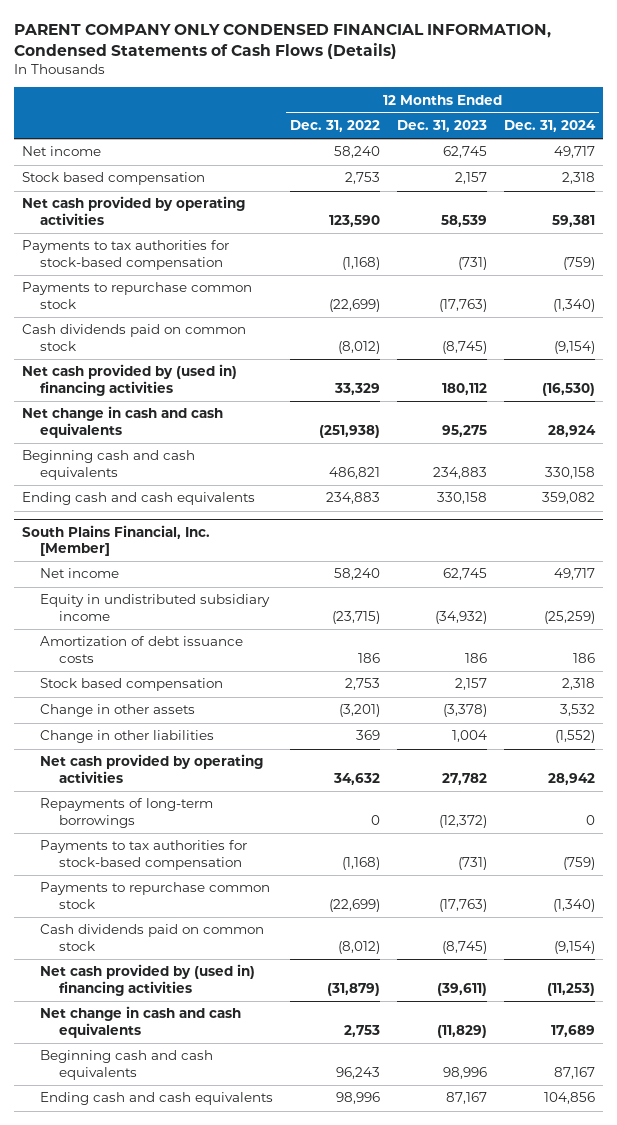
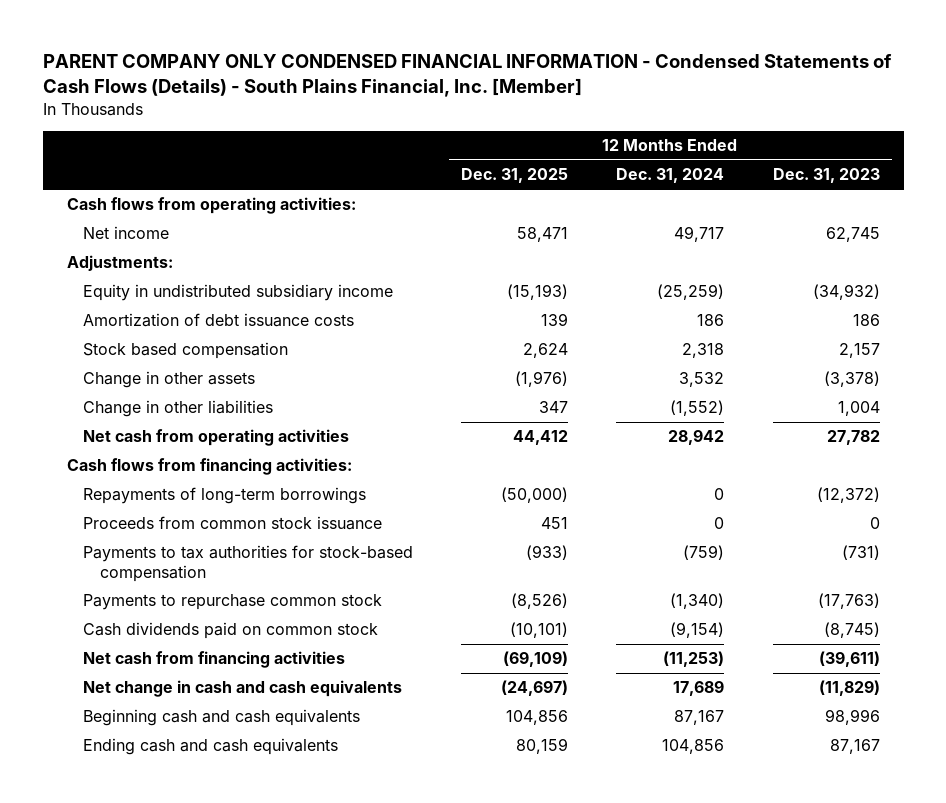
- PARENT COMPANY ONLY CONDENSED FINANCIAL INFORMATION, Condensed Statements of Cash Flows (Details)
+ PARENT COMPANY ONLY CONDENSED FINANCIAL INFORMATION - Condensed Statements of Cash Flows (Details) - South Plains Financial, Inc. [Member]
- | 12 Months Ended Dec. 31, 2022 | 12 Months Ended Dec. 31, 2023 | 12 Months Ended Dec. 31, 2024
+ | 12 Months Ended Dec. 31, 2025 | 12 Months Ended Dec. 31, 2024 | 12 Months Ended Dec. 31, 2023
- Net income | 58,240 | 62,745 | 49,717
- Stock based compensation | 2,753 | 2,157 | 2,318
- Net cash provided by operating activities | 123,590 | 58,539 | 59,381
- Payments to tax authorities for stock-based compensation | (1,168) | (731) | (759)
- Payments to repurchase common stock | (22,699) | (17,763) | (1,340)
- Cash dividends paid on common stock | (8,012) | (8,745) | (9,154)
- Net cash provided by (used in) financing activities | 33,329 | 180,112 | (16,530)
- Net change in cash and cash equivalents | (251,938) | 95,275 | 28,924
- Beginning cash and cash equivalents | 486,821 | 234,883 | 330,158
- Ending cash and cash equivalents | 234,883 | 330,158 | 359,082
- South Plains Financial, Inc. [Member]
+ Cash flows from operating activities:
+ Adjustments:
- Net cash provided by operating activities | 34,632 | 27,782 | 28,942
+ Net cash from operating activities | 44,412 | 28,942 | 27,782
+ Cash flows from financing activities:
+ Proceeds from common stock issuance | 451 | 0 | 0
- Net cash provided by (used in) financing activities | (31,879) | (39,611) | (11,253)
+ Net cash from financing activities | (69,109) | (11,253) | (39,611)

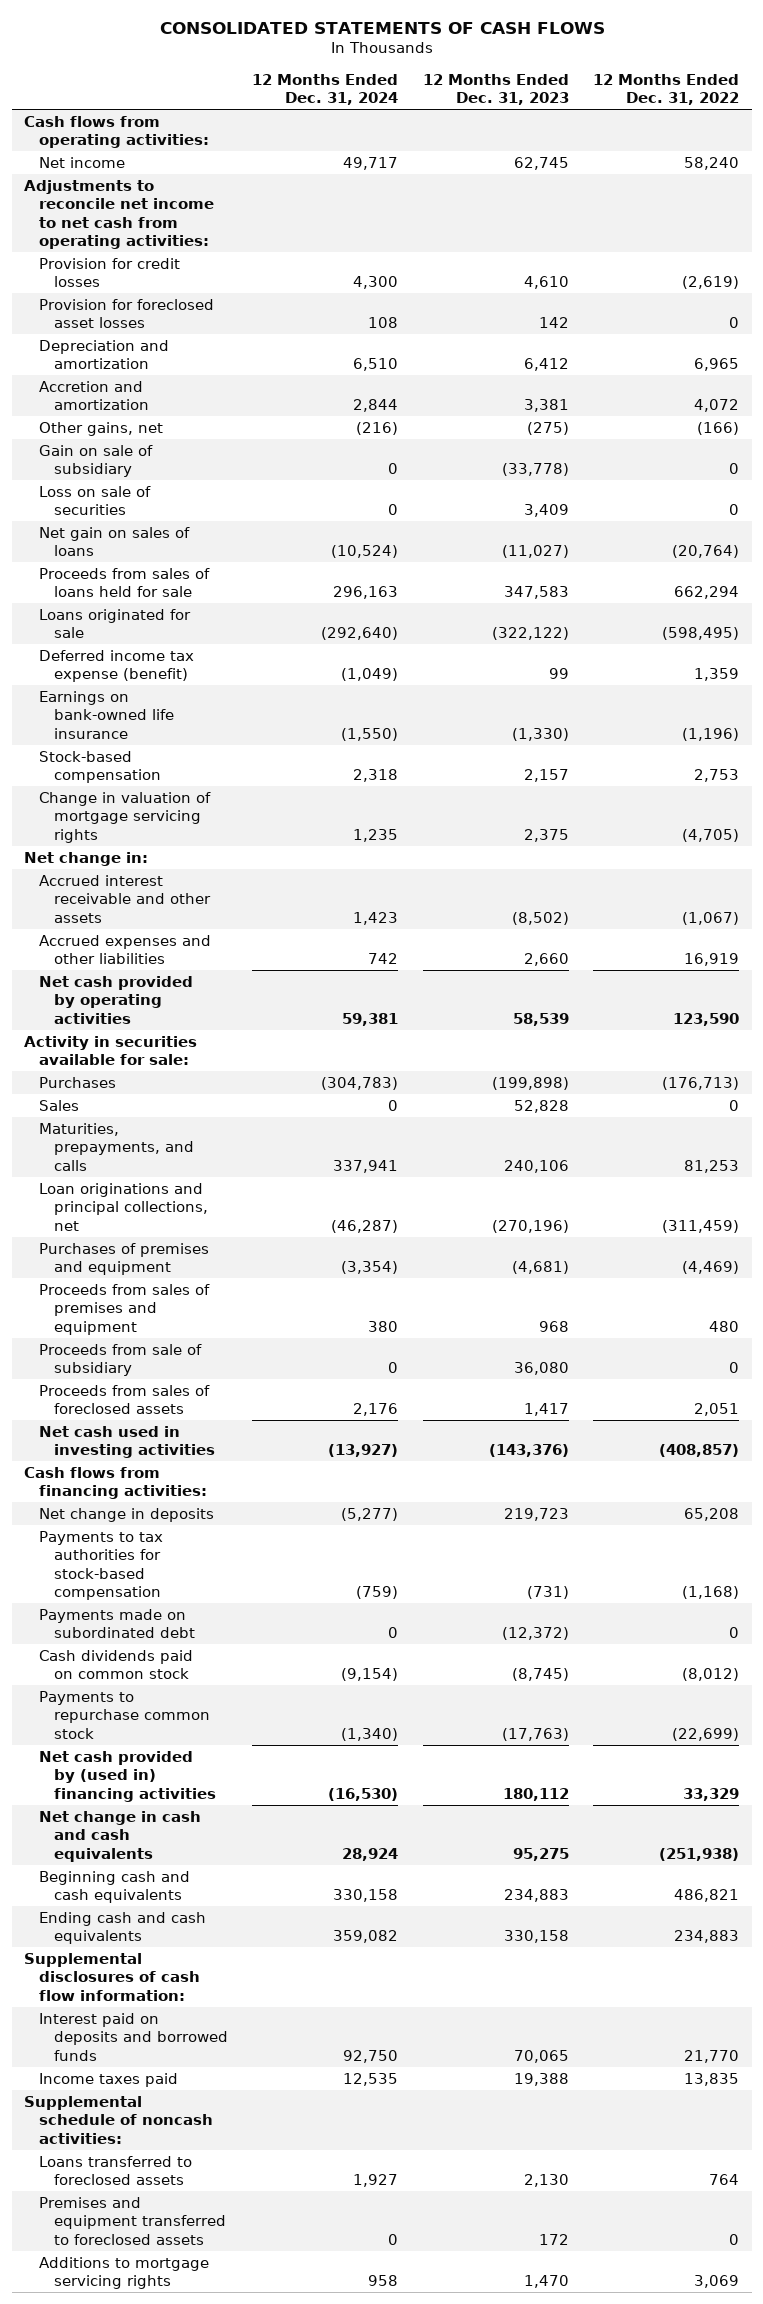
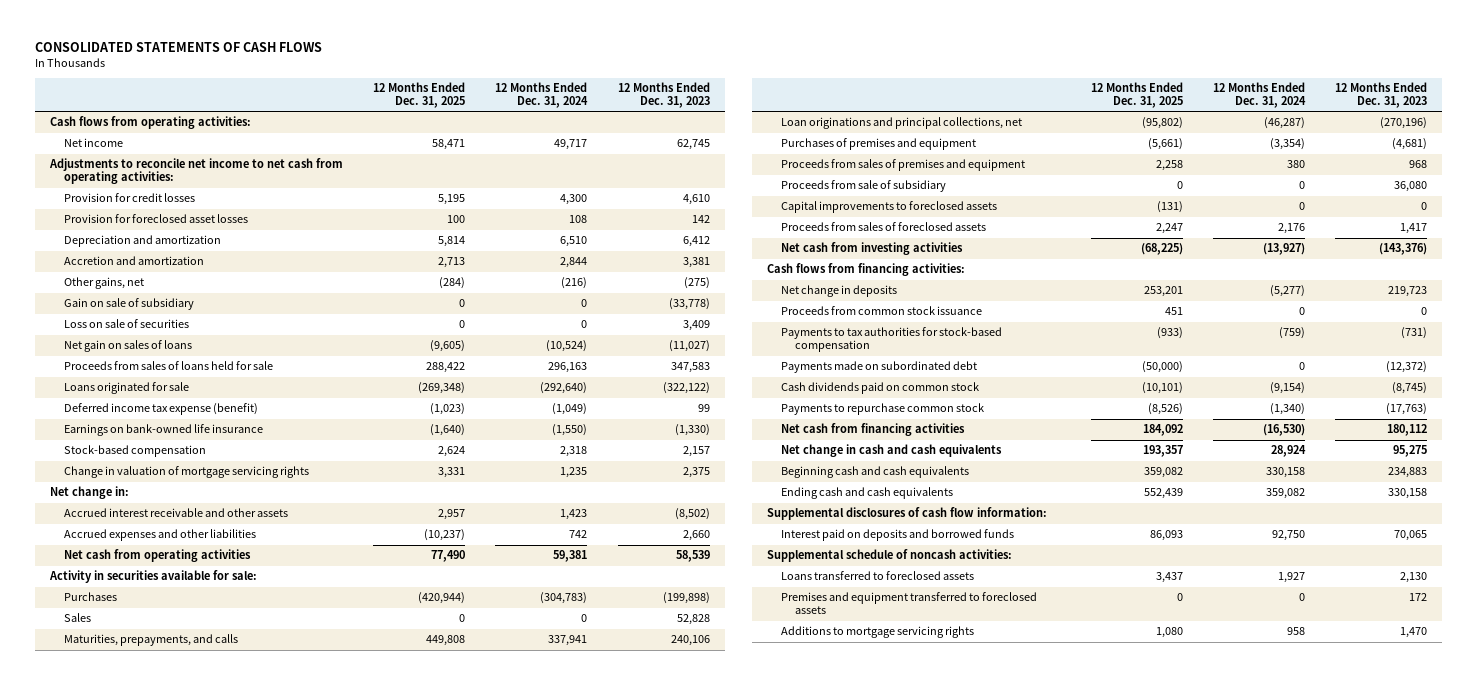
- | 12 Months Ended Dec. 31, 2024 | 12 Months Ended Dec. 31, 2023 | 12 Months Ended Dec. 31, 2022
+ | 12 Months Ended Dec. 31, 2025 | 12 Months Ended Dec. 31, 2024 | 12 Months Ended Dec. 31, 2023
- Net cash provided by operating activities | 59,381 | 58,539 | 123,590
+ Net cash from operating activities | 77,490 | 59,381 | 58,539
+ Capital improvements to foreclosed assets | (131) | 0 | 0
- Net cash used in investing activities | (13,927) | (143,376) | (408,857)
+ Net cash from investing activities | (68,225) | (13,927) | (143,376)
+ Proceeds from common stock issuance | 451 | 0 | 0
- Net cash provided by (used in) financing activities | (16,530) | 180,112 | 33,329
+ Net cash from financing activities | 184,092 | (16,530) | 180,112
- Income taxes paid | 12,535 | 19,388 | 13,835

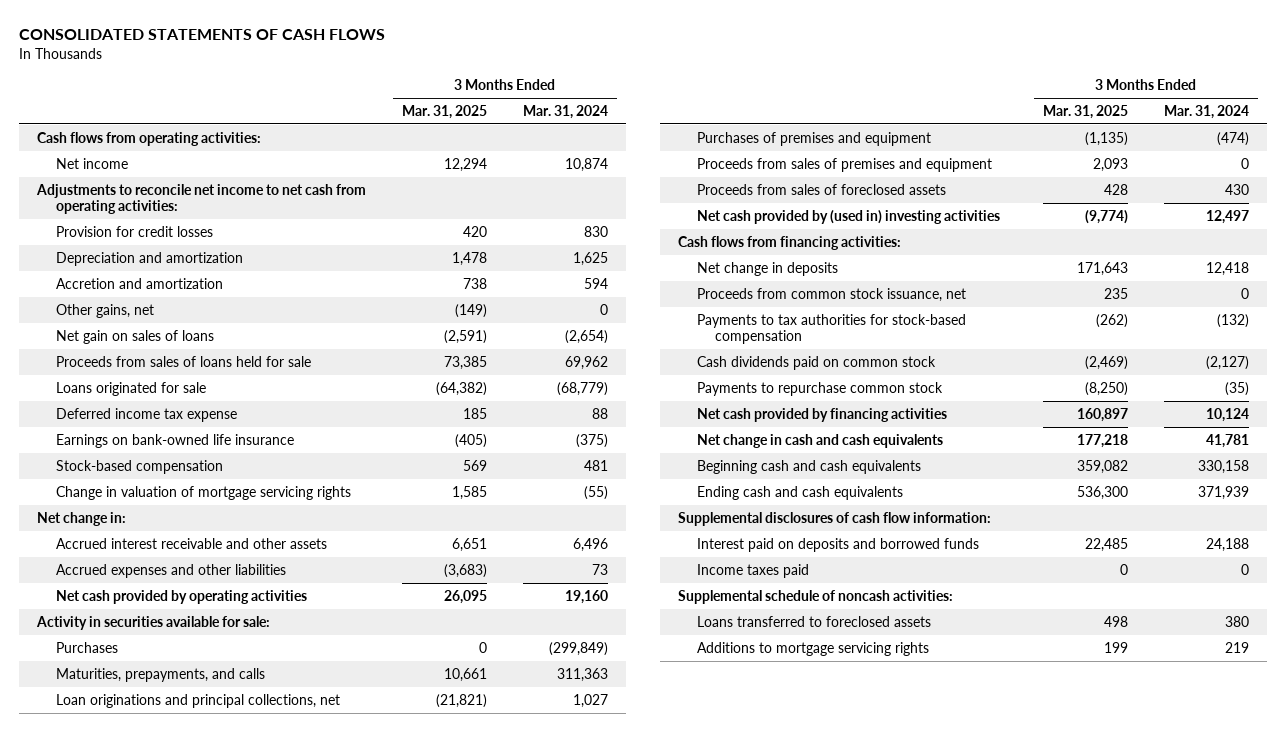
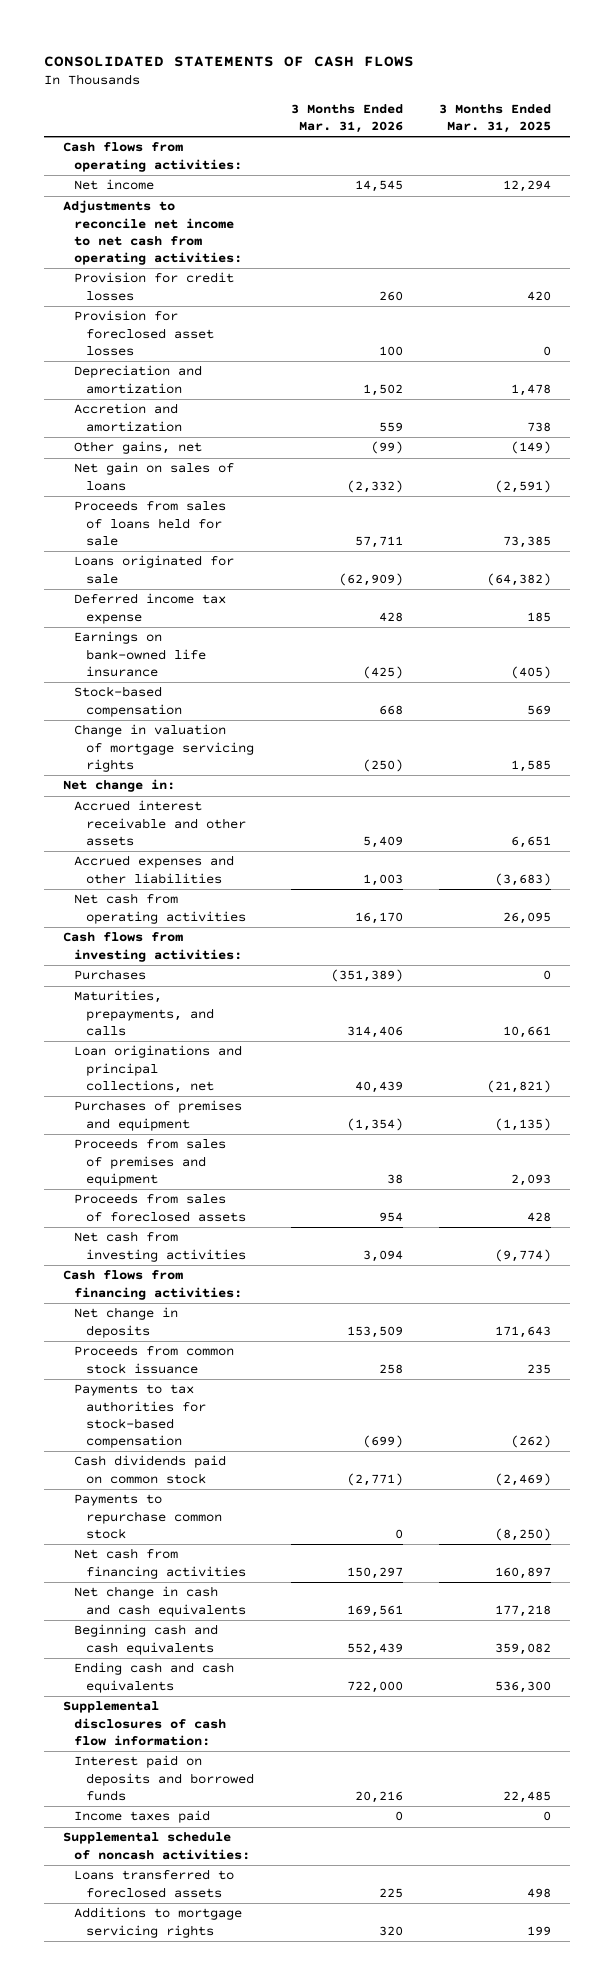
- | 3 Months Ended Mar. 31, 2025 | 3 Months Ended Mar. 31, 2024
+ | 3 Months Ended Mar. 31, 2026 | 3 Months Ended Mar. 31, 2025
+ Provision for foreclosed asset losses | 100 | 0
- Net cash provided by operating activities | 26,095 | 19,160
- Activity in securities available for sale:
+ Net cash from operating activities | 16,170 | 26,095
+ Cash flows from investing activities:
- Net cash provided by (used in) investing activities | (9,774) | 12,497
+ Net cash from investing activities | 3,094 | (9,774)
- Proceeds from common stock issuance, net | 235 | 0
+ Proceeds from common stock issuance | 258 | 235
- Net cash provided by financing activities | 160,897 | 10,124
+ Net cash from financing activities | 150,297 | 160,897

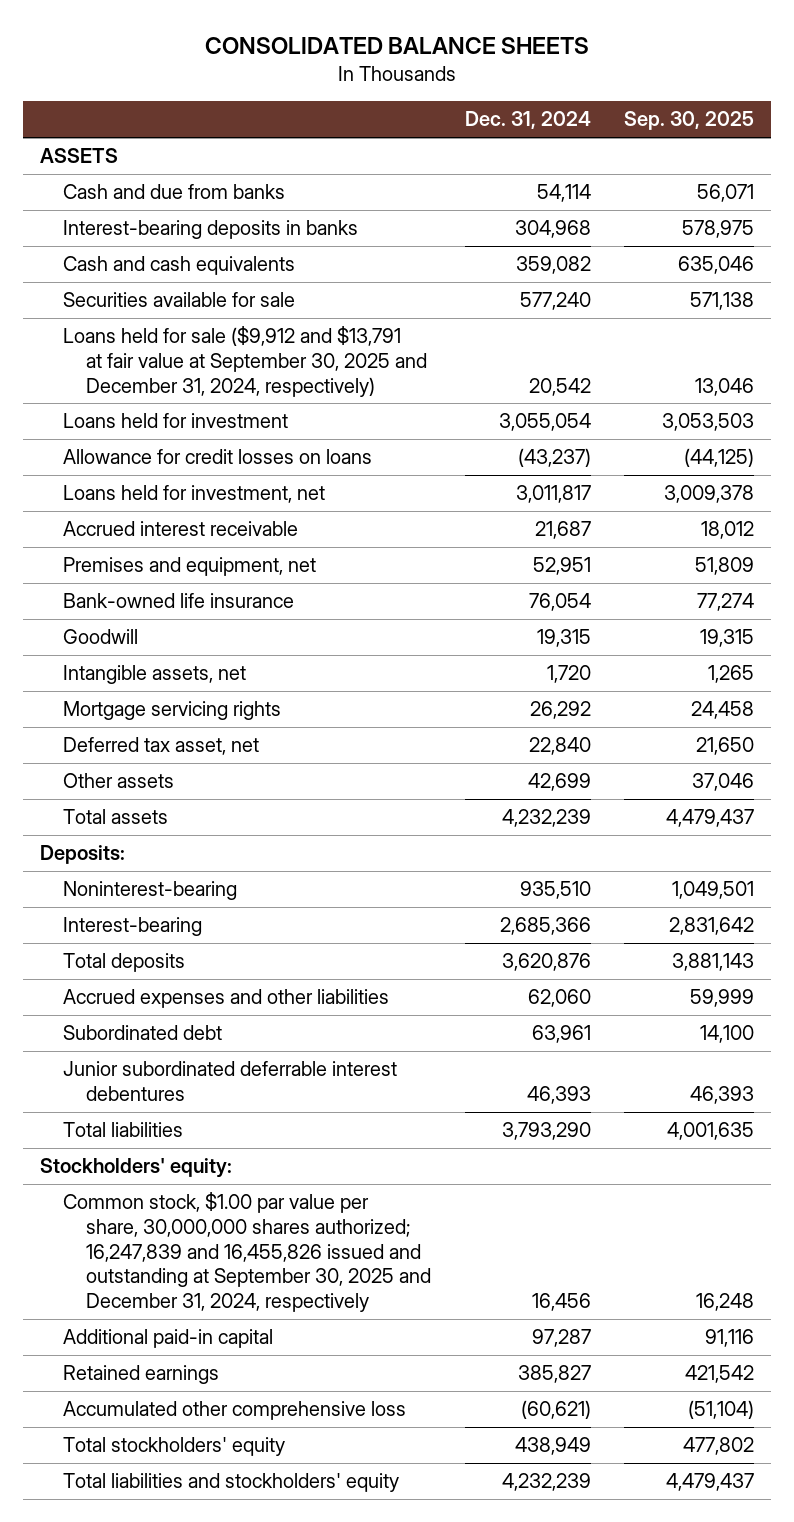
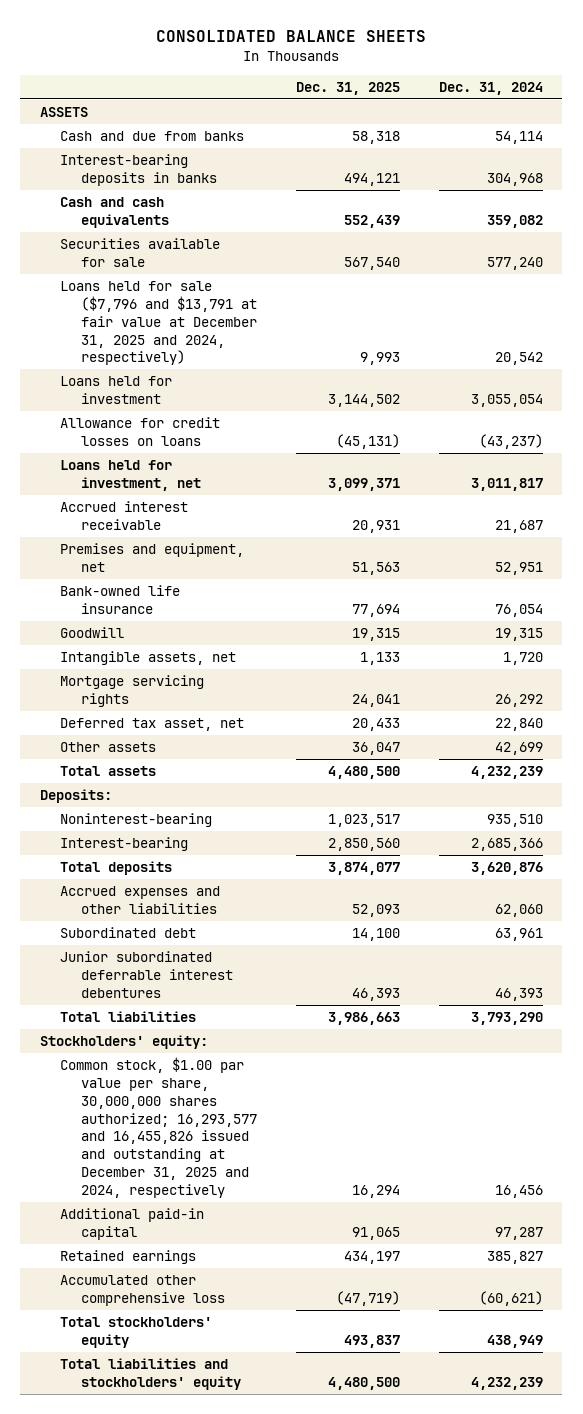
- | Dec. 31, 2024 | Sep. 30, 2025
+ | Dec. 31, 2025 | Dec. 31, 2024
- Loans held for sale ($9,912 and $13,791 at fair value at September 30, 2025 and December 31, 2024, respectively) | 20,542 | 13,046
+ Loans held for sale ($7,796 and $13,791 at fair value at December 31, 2025 and 2024, respectively) | 9,993 | 20,542
- Common stock, $1.00 par value per share, 30,000,000 shares authorized; 16,247,839 and 16,455,826 issued and outstanding at September 30, 2025 and December 31, 2024, respectively | 16,456 | 16,248
+ Common stock, $1.00 par value per share, 30,000,000 shares authorized; 16,293,577 and 16,455,826 issued and outstanding at December 31, 2025 and 2024, respectively | 16,294 | 16,456

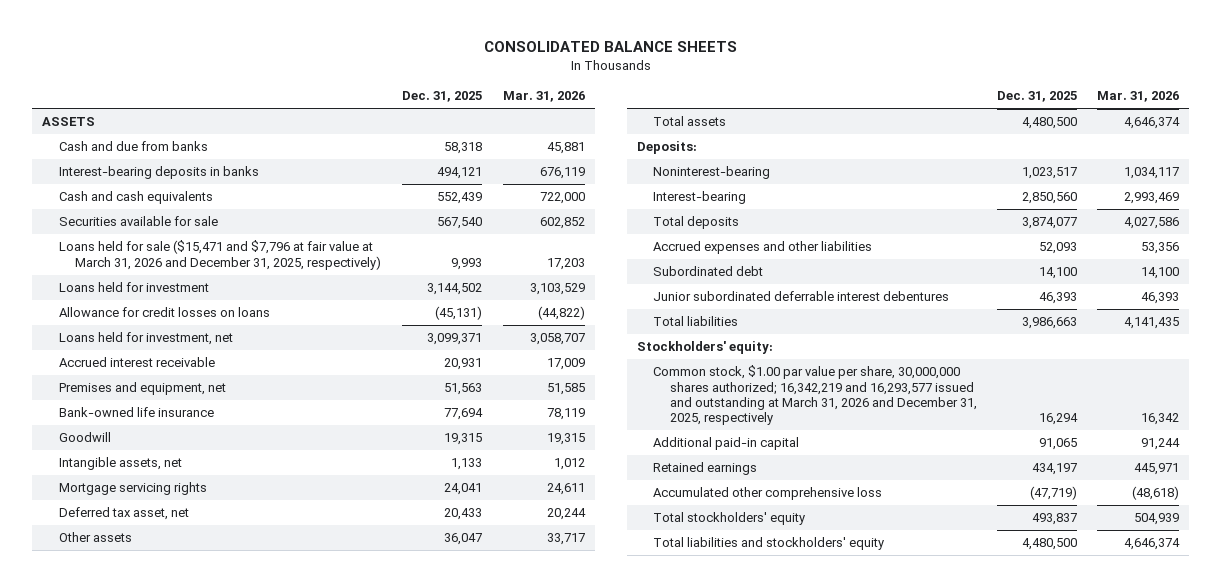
- | Dec. 31, 2025 | Dec. 31, 2024
+ | Dec. 31, 2025 | Mar. 31, 2026
- Loans held for sale ($7,796 and $13,791 at fair value at December 31, 2025 and 2024, respectively) | 9,993 | 20,542
+ Loans held for sale ($15,471 and $7,796 at fair value at March 31, 2026 and December 31, 2025, respectively) | 9,993 | 17,203
- Common stock, $1.00 par value per share, 30,000,000 shares authorized; 16,293,577 and 16,455,826 issued and outstanding at December 31, 2025 and 2024, respectively | 16,294 | 16,456
+ Common stock, $1.00 par value per share, 30,000,000 shares authorized; 16,342,219 and 16,293,577 issued and outstanding at March 31, 2026 and December 31, 2025, respectively | 16,294 | 16,342

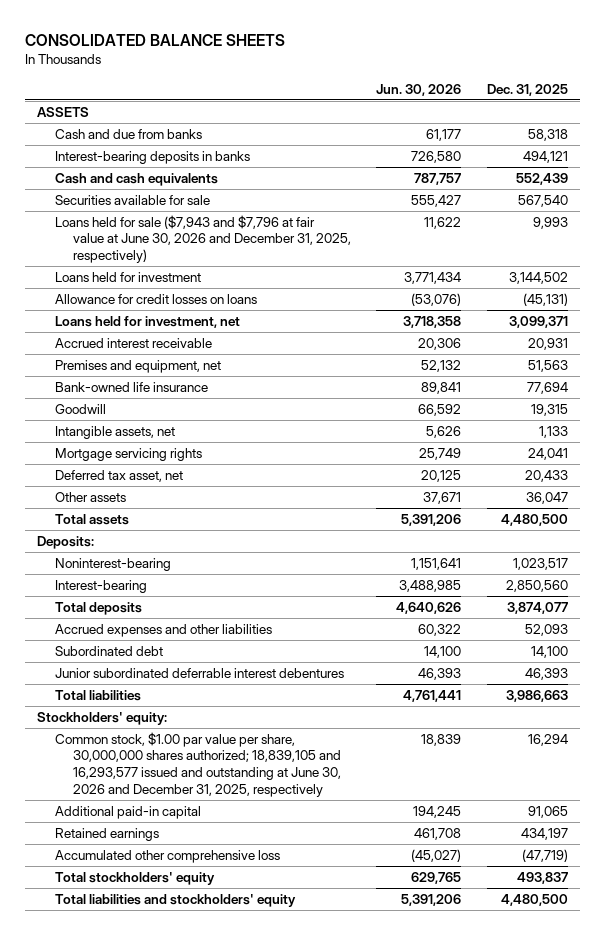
- | Dec. 31, 2025 | Mar. 31, 2026
+ | Jun. 30, 2026 | Dec. 31, 2025
- Loans held for sale ($15,471 and $7,796 at fair value at March 31, 2026 and December 31, 2025, respectively) | 9,993 | 17,203
+ Loans held for sale ($7,943 and $7,796 at fair value at June 30, 2026 and December 31, 2025, respectively) | 11,622 | 9,993
- Common stock, $1.00 par value per share, 30,000,000 shares authorized; 16,342,219 and 16,293,577 issued and outstanding at March 31, 2026 and December 31, 2025, respectively | 16,294 | 16,342
+ Common stock, $1.00 par value per share, 30,000,000 shares authorized; 18,839,105 and 16,293,577 issued and outstanding at June 30, 2026 and December 31, 2025, respectively | 18,839 | 16,294

